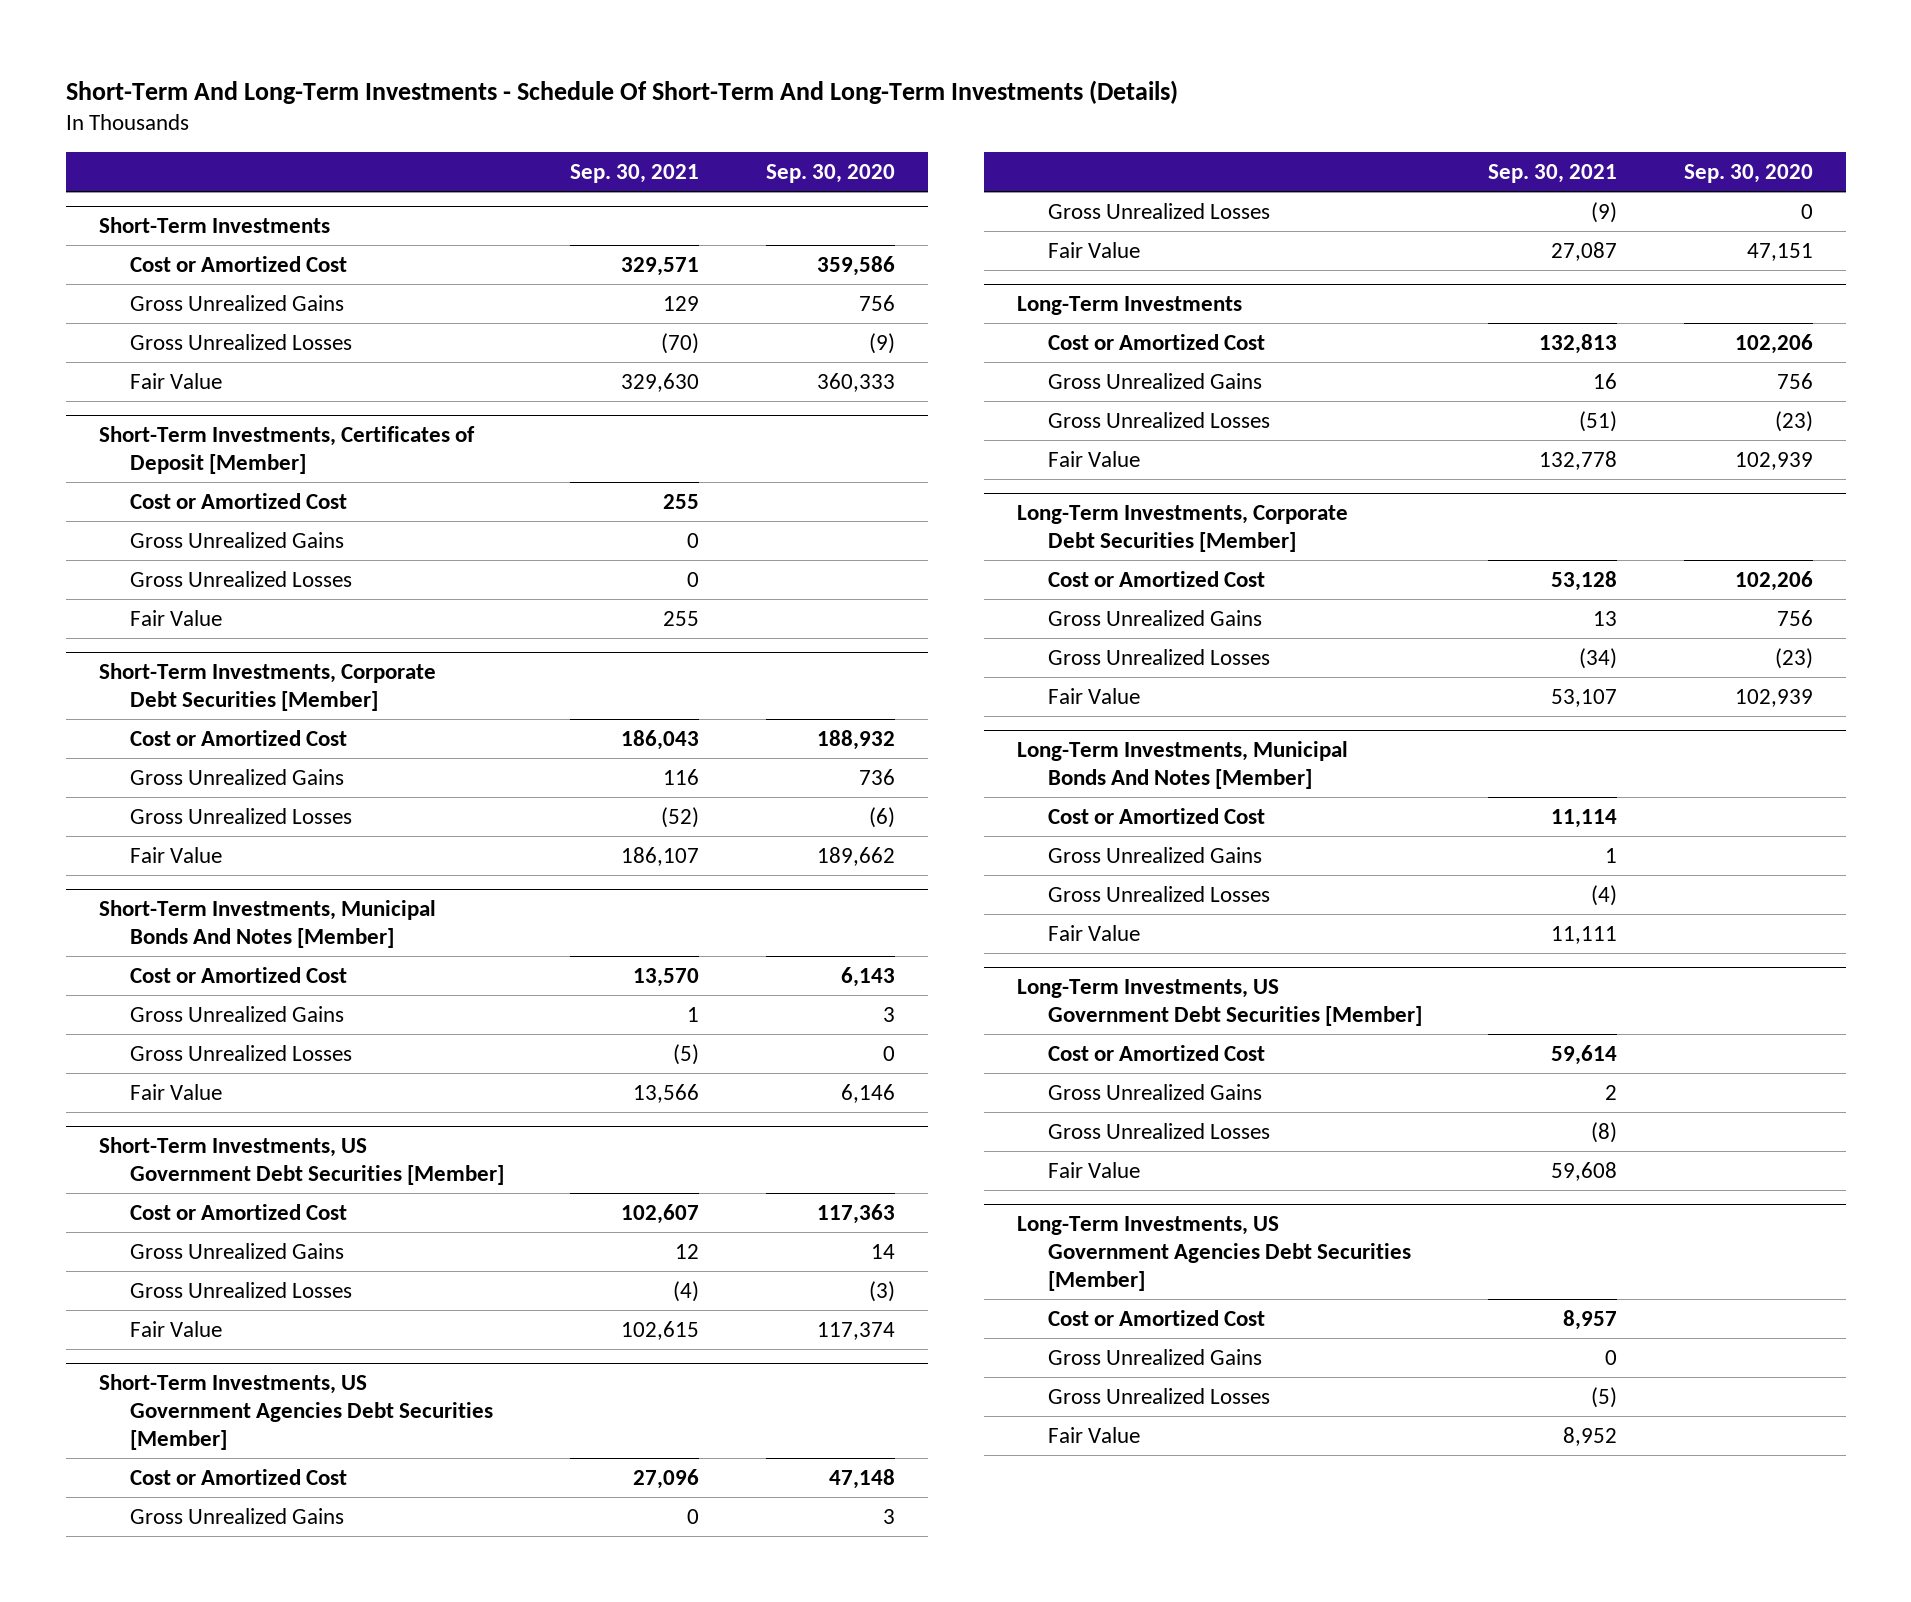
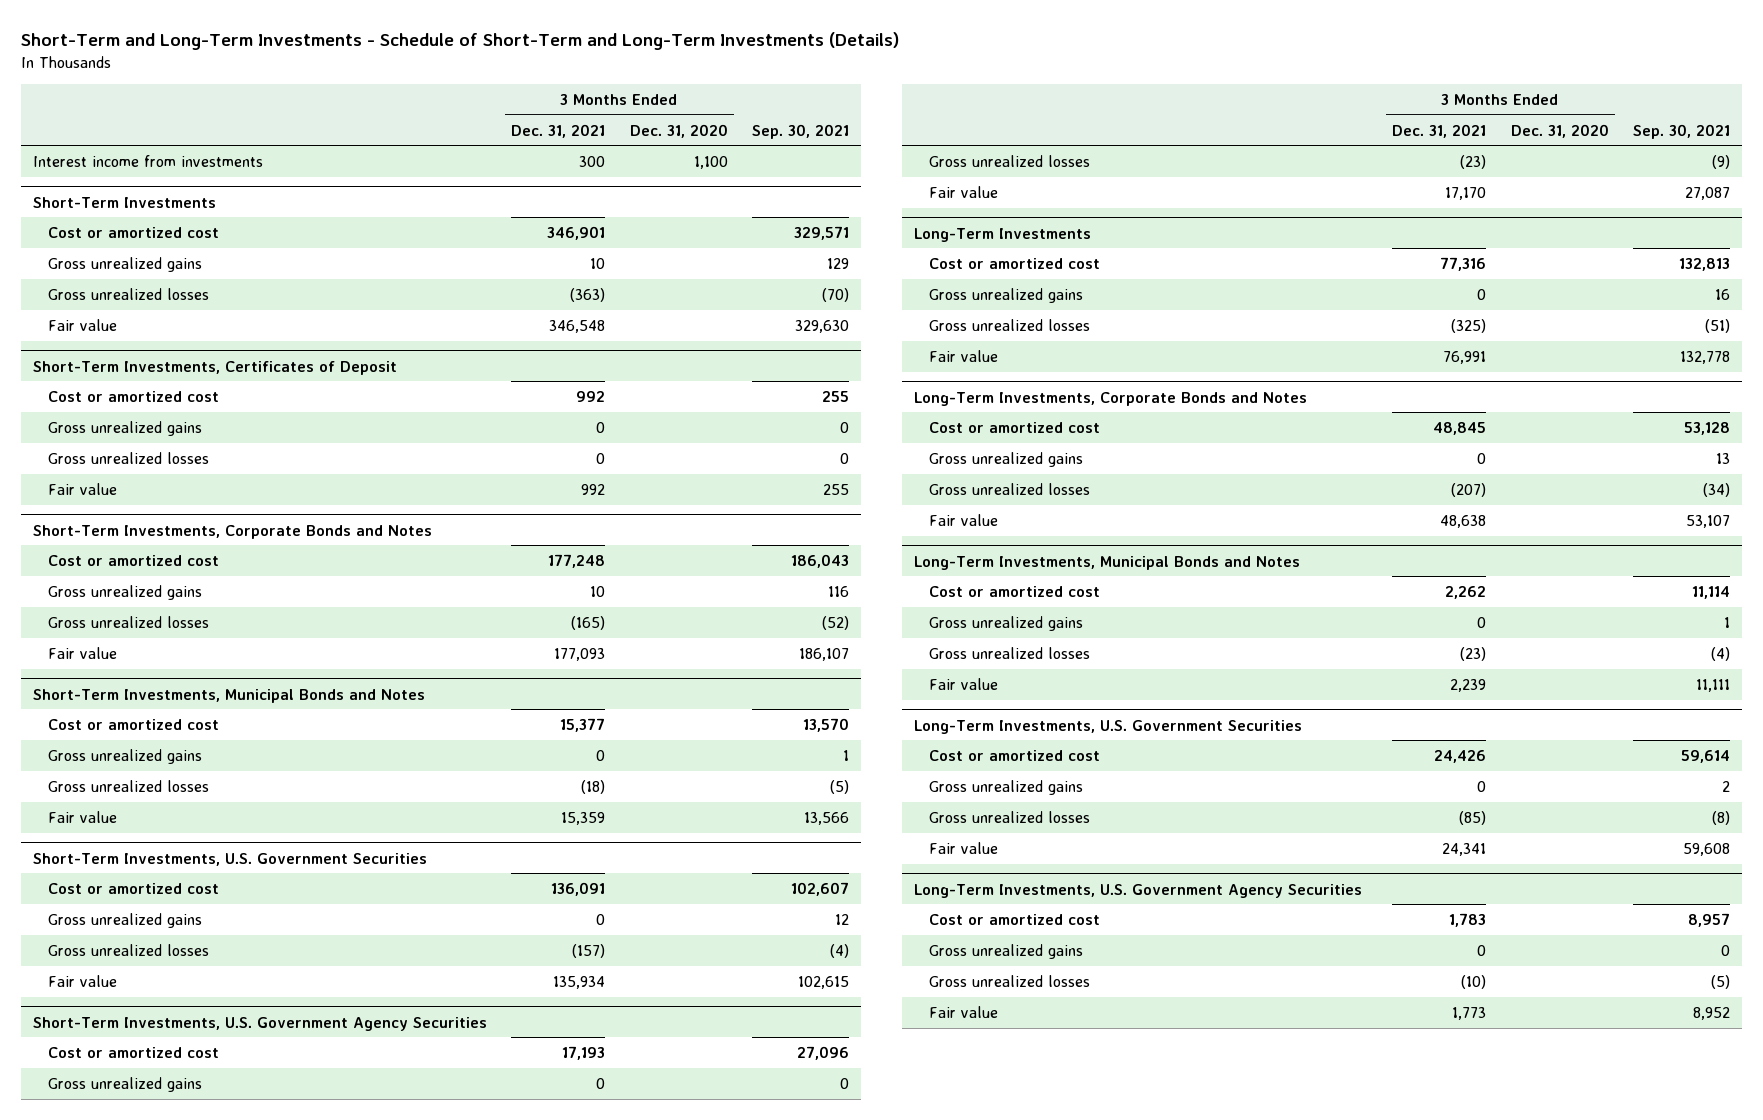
- Short-Term And Long-Term Investments - Schedule Of Short-Term And Long-Term Investments (Details)
+ Short-Term and Long-Term Investments - Schedule of Short-Term and Long-Term Investments (Details)
- | Sep. 30, 2021 | Sep. 30, 2020
+ | 3 Months Ended Dec. 31, 2021 | 3 Months Ended Dec. 31, 2020 | Sep. 30, 2021
+ Interest income from investments | 300 | 1,100 |
@ Short-Term Investments
- Cost or Amortized Cost | 329,571 | 359,586
- Gross Unrealized Gains | 129 | 756
- Gross Unrealized Losses | (70) | (9)
- Fair Value | 329,630 | 360,333
- Short-Term Investments, Certificates of Deposit [Member]
- Cost or Amortized Cost | 255 |
- Gross Unrealized Gains | 0 |
- Gross Unrealized Losses | 0 |
- Fair Value | 255 |
- Short-Term Investments, Corporate Debt Securities [Member]
- Cost or Amortized Cost | 186,043 | 188,932
- Gross Unrealized Gains | 116 | 736
- Gross Unrealized Losses | (52) | (6)
- Fair Value | 186,107 | 189,662
- Short-Term Investments, Municipal Bonds And Notes [Member]
- Cost or Amortized Cost | 13,570 | 6,143
- Gross Unrealized Gains | 1 | 3
- Gross Unrealized Losses | (5) | 0
- Fair Value | 13,566 | 6,146
- Short-Term Investments, US Government Debt Securities [Member]
- Cost or Amortized Cost | 102,607 | 117,363
- Gross Unrealized Gains | 12 | 14
- Gross Unrealized Losses | (4) | (3)
- Fair Value | 102,615 | 117,374
- Short-Term Investments, US Government Agencies Debt Securities [Member]
- Cost or Amortized Cost | 27,096 | 47,148
- Gross Unrealized Gains | 0 | 3
- Gross Unrealized Losses | (9) | 0
- Fair Value | 27,087 | 47,151
@ Short-Term Investments
+ Cost or amortized cost | 346,901 | | 329,571
+ Gross unrealized gains | 10 | | 129
+ Gross unrealized losses | (363) | | (70)
+ Fair value | 346,548 | | 329,630
+ Short-Term Investments, Certificates of Deposit
+ Cost or amortized cost | 992 | | 255
+ Gross unrealized gains | 0 | | 0
+ Gross unrealized losses | 0 | | 0
+ Fair value | 992 | | 255
+ Short-Term Investments, Corporate Bonds and Notes
+ Cost or amortized cost | 177,248 | | 186,043
+ Gross unrealized gains | 10 | | 116
+ Gross unrealized losses | (165) | | (52)
+ Fair value | 177,093 | | 186,107
+ Short-Term Investments, Municipal Bonds and Notes
+ Cost or amortized cost | 15,377 | | 13,570
+ Gross unrealized gains | 0 | | 1
+ Gross unrealized losses | (18) | | (5)
+ Fair value | 15,359 | | 13,566
+ Short-Term Investments, U.S. Government Securities
+ Cost or amortized cost | 136,091 | | 102,607
+ Gross unrealized gains | 0 | | 12
+ Gross unrealized losses | (157) | | (4)
+ Fair value | 135,934 | | 102,615
+ Short-Term Investments, U.S. Government Agency Securities
+ Cost or amortized cost | 17,193 | | 27,096
+ Gross unrealized gains | 0 | | 0
+ Gross unrealized losses | (23) | | (9)
+ Fair value | 17,170 | | 27,087
@ Long-Term Investments
- Cost or Amortized Cost | 132,813 | 102,206
- Gross Unrealized Gains | 16 | 756
- Gross Unrealized Losses | (51) | (23)
- Fair Value | 132,778 | 102,939
- Long-Term Investments, Corporate Debt Securities [Member]
- Cost or Amortized Cost | 53,128 | 102,206
- Gross Unrealized Gains | 13 | 756
- Gross Unrealized Losses | (34) | (23)
- Fair Value | 53,107 | 102,939
- Long-Term Investments, Municipal Bonds And Notes [Member]
- Cost or Amortized Cost | 11,114 |
- Gross Unrealized Gains | 1 |
- Gross Unrealized Losses | (4) |
- Fair Value | 11,111 |
- Long-Term Investments, US Government Debt Securities [Member]
- Cost or Amortized Cost | 59,614 |
- Gross Unrealized Gains | 2 |
- Gross Unrealized Losses | (8) |
- Fair Value | 59,608 |
- Long-Term Investments, US Government Agencies Debt Securities [Member]
- Cost or Amortized Cost | 8,957 |
- Gross Unrealized Gains | 0 |
- Gross Unrealized Losses | (5) |
- Fair Value | 8,952 |
@ Long-Term Investments
+ Cost or amortized cost | 77,316 | | 132,813
+ Gross unrealized gains | 0 | | 16
+ Gross unrealized losses | (325) | | (51)
+ Fair value | 76,991 | | 132,778
+ Long-Term Investments, Corporate Bonds and Notes
+ Cost or amortized cost | 48,845 | | 53,128
+ Gross unrealized gains | 0 | | 13
+ Gross unrealized losses | (207) | | (34)
+ Fair value | 48,638 | | 53,107
+ Long-Term Investments, Municipal Bonds and Notes
+ Cost or amortized cost | 2,262 | | 11,114
+ Gross unrealized gains | 0 | | 1
+ Gross unrealized losses | (23) | | (4)
+ Fair value | 2,239 | | 11,111
+ Long-Term Investments, U.S. Government Securities
+ Cost or amortized cost | 24,426 | | 59,614
+ Gross unrealized gains | 0 | | 2
+ Gross unrealized losses | (85) | | (8)
+ Fair value | 24,341 | | 59,608
+ Long-Term Investments, U.S. Government Agency Securities
+ Cost or amortized cost | 1,783 | | 8,957
+ Gross unrealized gains | 0 | | 0
+ Gross unrealized losses | (10) | | (5)
+ Fair value | 1,773 | | 8,952

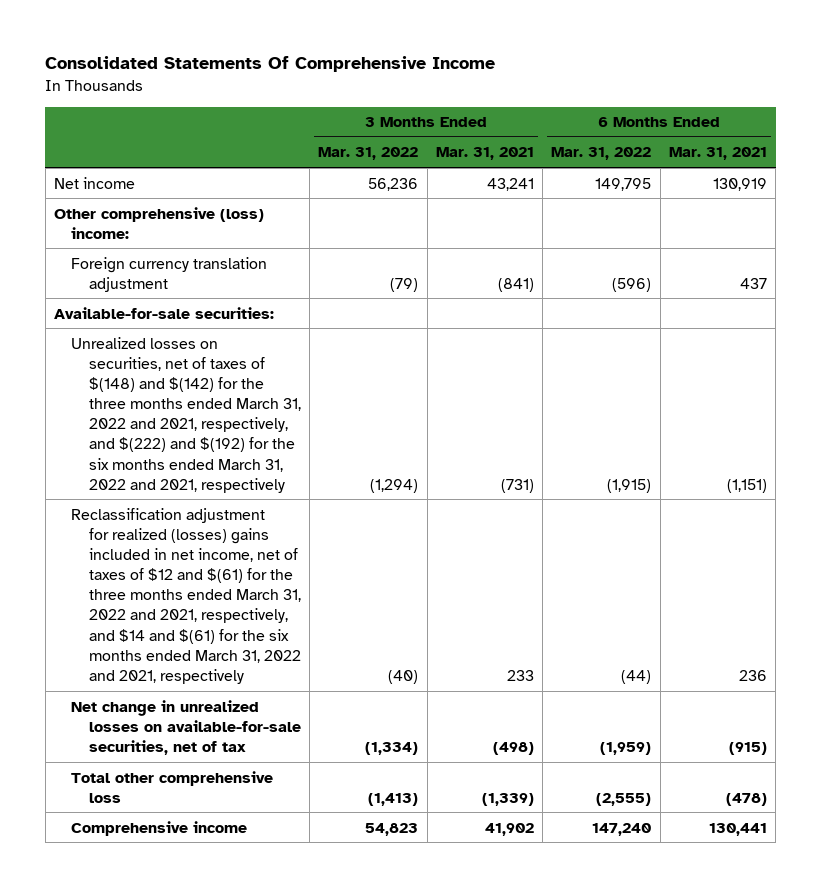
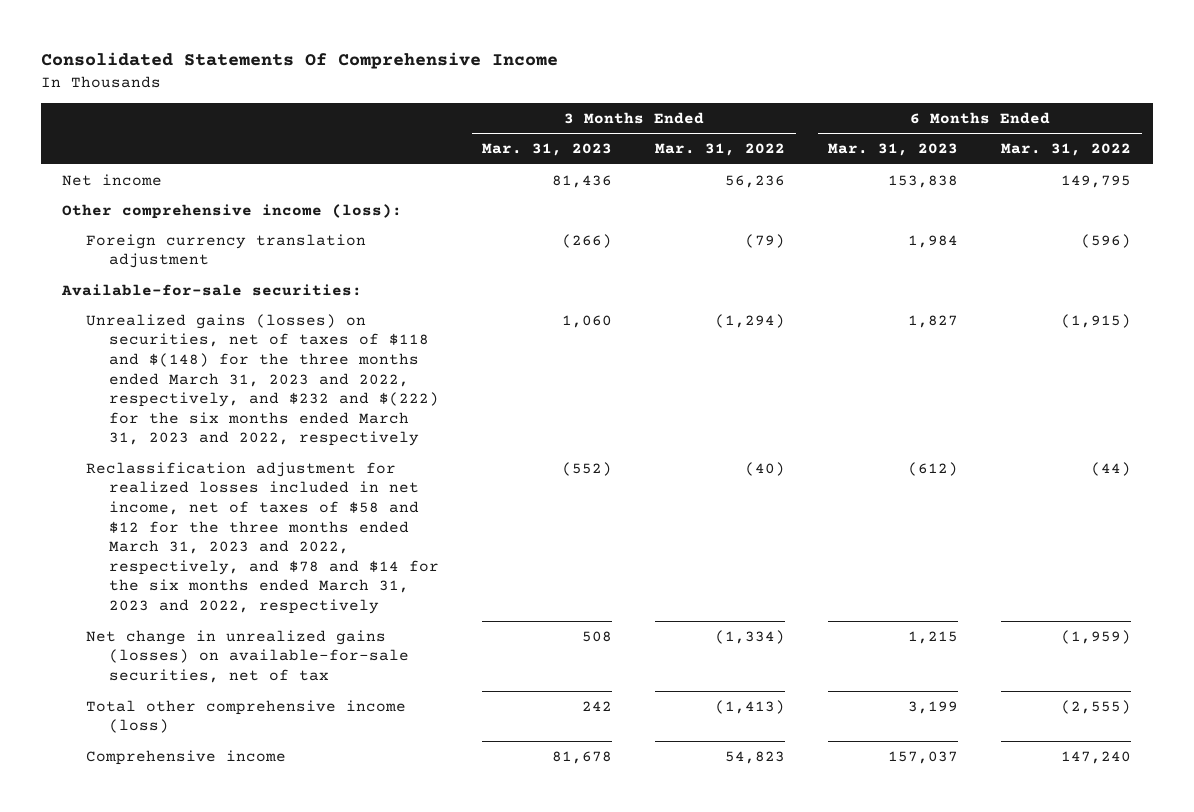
- | 3 Months Ended Mar. 31, 2022 | 3 Months Ended Mar. 31, 2021 | 6 Months Ended Mar. 31, 2022 | 6 Months Ended Mar. 31, 2021
+ | 3 Months Ended Mar. 31, 2023 | 3 Months Ended Mar. 31, 2022 | 6 Months Ended Mar. 31, 2023 | 6 Months Ended Mar. 31, 2022
- Other comprehensive (loss) income:
+ Other comprehensive income (loss):
- Unrealized losses on securities, net of taxes of $(148) and $(142) for the three months ended March 31, 2022 and 2021, respectively, and $(222) and $(192) for the six months ended March 31, 2022 and 2021, respectively | (1,294) | (731) | (1,915) | (1,151)
- Reclassification adjustment for realized (losses) gains included in net income, net of taxes of $12 and $(61) for the three months ended March 31, 2022 and 2021, respectively, and $14 and $(61) for the six months ended March 31, 2022 and 2021, respectively | (40) | 233 | (44) | 236
- Net change in unrealized losses on available-for-sale securities, net of tax | (1,334) | (498) | (1,959) | (915)
- Total other comprehensive loss | (1,413) | (1,339) | (2,555) | (478)
+ Unrealized gains (losses) on securities, net of taxes of $118 and $(148) for the three months ended March 31, 2023 and 2022, respectively, and $232 and $(222) for the six months ended March 31, 2023 and 2022, respectively | 1,060 | (1,294) | 1,827 | (1,915)
+ Reclassification adjustment for realized losses included in net income, net of taxes of $58 and $12 for the three months ended March 31, 2023 and 2022, respectively, and $78 and $14 for the six months ended March 31, 2023 and 2022, respectively | (552) | (40) | (612) | (44)
+ Net change in unrealized gains (losses) on available-for-sale securities, net of tax | 508 | (1,334) | 1,215 | (1,959)
+ Total other comprehensive income (loss) | 242 | (1,413) | 3,199 | (2,555)

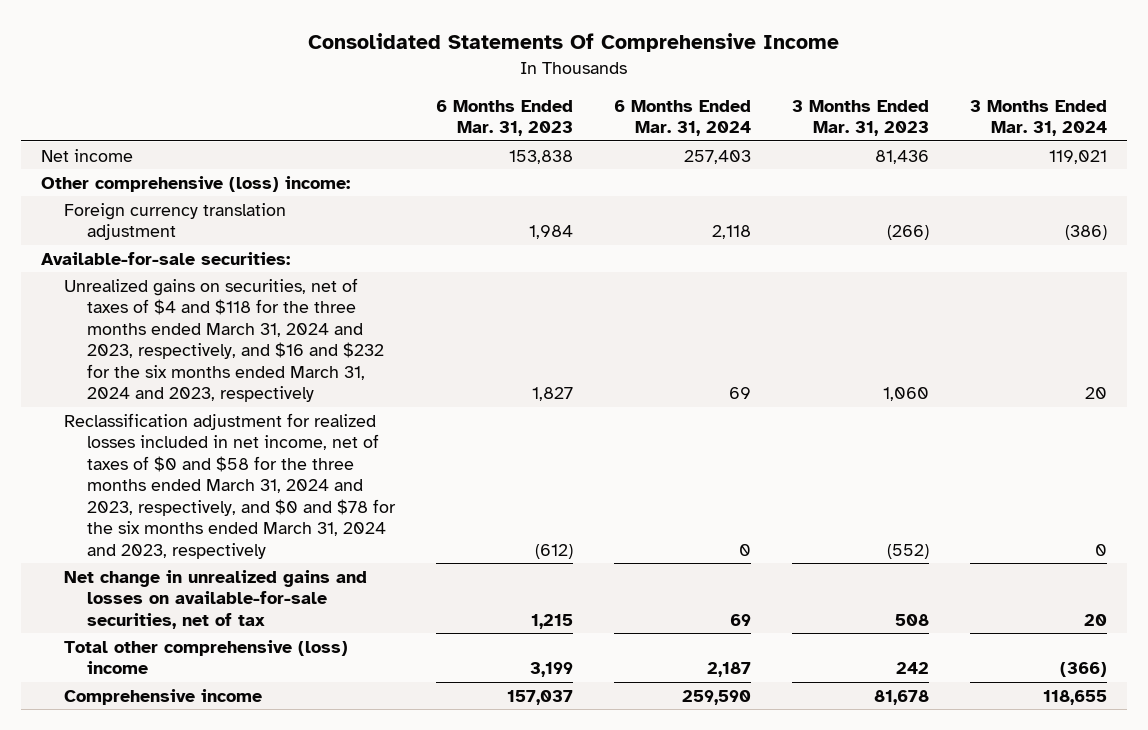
- | 3 Months Ended Mar. 31, 2023 | 3 Months Ended Mar. 31, 2022 | 6 Months Ended Mar. 31, 2023 | 6 Months Ended Mar. 31, 2022
+ | 6 Months Ended Mar. 31, 2023 | 6 Months Ended Mar. 31, 2024 | 3 Months Ended Mar. 31, 2023 | 3 Months Ended Mar. 31, 2024
- Other comprehensive income (loss):
+ Other comprehensive (loss) income:
- Unrealized gains (losses) on securities, net of taxes of $118 and $(148) for the three months ended March 31, 2023 and 2022, respectively, and $232 and $(222) for the six months ended March 31, 2023 and 2022, respectively | 1,060 | (1,294) | 1,827 | (1,915)
- Reclassification adjustment for realized losses included in net income, net of taxes of $58 and $12 for the three months ended March 31, 2023 and 2022, respectively, and $78 and $14 for the six months ended March 31, 2023 and 2022, respectively | (552) | (40) | (612) | (44)
- Net change in unrealized gains (losses) on available-for-sale securities, net of tax | 508 | (1,334) | 1,215 | (1,959)
- Total other comprehensive income (loss) | 242 | (1,413) | 3,199 | (2,555)
+ Unrealized gains on securities, net of taxes of $4 and $118 for the three months ended March 31, 2024 and 2023, respectively, and $16 and $232 for the six months ended March 31, 2024 and 2023, respectively | 1,827 | 69 | 1,060 | 20
+ Reclassification adjustment for realized losses included in net income, net of taxes of $0 and $58 for the three months ended March 31, 2024 and 2023, respectively, and $0 and $78 for the six months ended March 31, 2024 and 2023, respectively | (612) | 0 | (552) | 0
+ Net change in unrealized gains and losses on available-for-sale securities, net of tax | 1,215 | 69 | 508 | 20
+ Total other comprehensive (loss) income | 3,199 | 2,187 | 242 | (366)

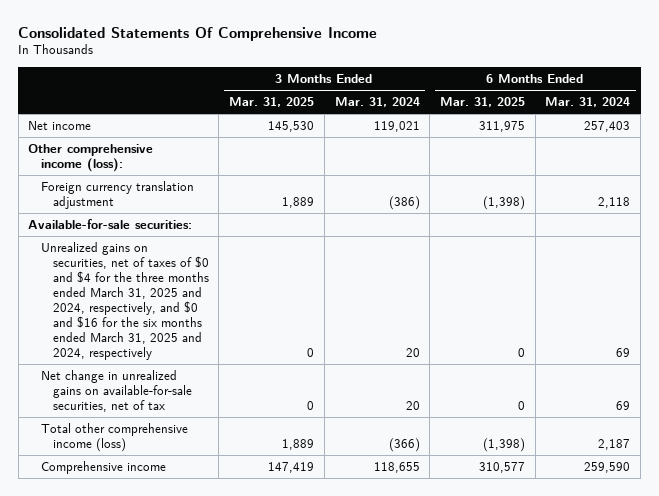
- | 6 Months Ended Mar. 31, 2023 | 6 Months Ended Mar. 31, 2024 | 3 Months Ended Mar. 31, 2023 | 3 Months Ended Mar. 31, 2024
+ | 3 Months Ended Mar. 31, 2025 | 3 Months Ended Mar. 31, 2024 | 6 Months Ended Mar. 31, 2025 | 6 Months Ended Mar. 31, 2024
- Other comprehensive (loss) income:
+ Other comprehensive income (loss):
- Unrealized gains on securities, net of taxes of $4 and $118 for the three months ended March 31, 2024 and 2023, respectively, and $16 and $232 for the six months ended March 31, 2024 and 2023, respectively | 1,827 | 69 | 1,060 | 20
- Reclassification adjustment for realized losses included in net income, net of taxes of $0 and $58 for the three months ended March 31, 2024 and 2023, respectively, and $0 and $78 for the six months ended March 31, 2024 and 2023, respectively | (612) | 0 | (552) | 0
- Net change in unrealized gains and losses on available-for-sale securities, net of tax | 1,215 | 69 | 508 | 20
- Total other comprehensive (loss) income | 3,199 | 2,187 | 242 | (366)
+ Unrealized gains on securities, net of taxes of $0 and $4 for the three months ended March 31, 2025 and 2024, respectively, and $0 and $16 for the six months ended March 31, 2025 and 2024, respectively | 0 | 20 | 0 | 69
+ Net change in unrealized gains on available-for-sale securities, net of tax | 0 | 20 | 0 | 69
+ Total other comprehensive income (loss) | 1,889 | (366) | (1,398) | 2,187

